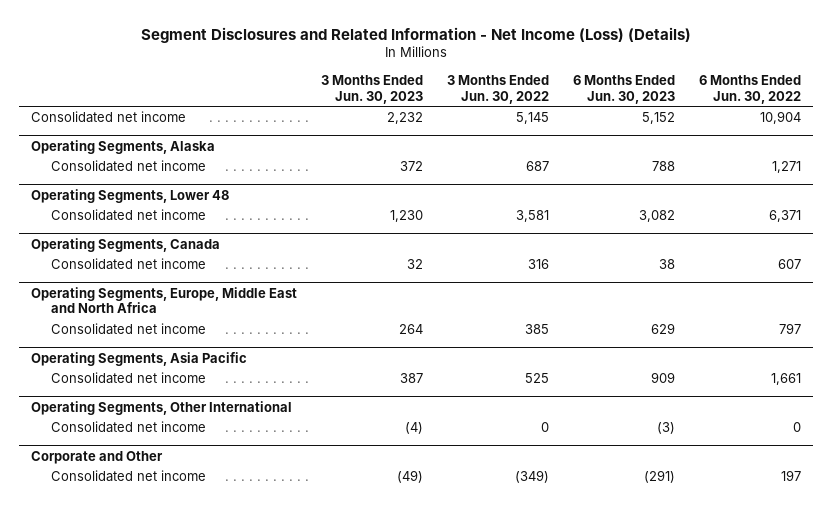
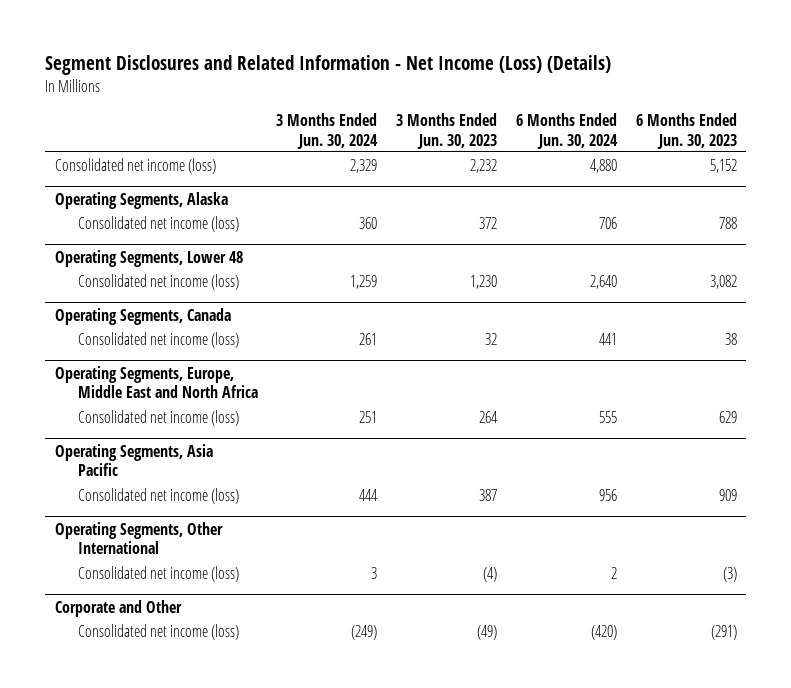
- | 3 Months Ended Jun. 30, 2023 | 3 Months Ended Jun. 30, 2022 | 6 Months Ended Jun. 30, 2023 | 6 Months Ended Jun. 30, 2022
+ | 3 Months Ended Jun. 30, 2024 | 3 Months Ended Jun. 30, 2023 | 6 Months Ended Jun. 30, 2024 | 6 Months Ended Jun. 30, 2023
- Consolidated net income | 2,232 | 5,145 | 5,152 | 10,904
+ Consolidated net income (loss) | 2,329 | 2,232 | 4,880 | 5,152
@ Operating Segments, Alaska
- Consolidated net income | 372 | 687 | 788 | 1,271
+ Consolidated net income (loss) | 360 | 372 | 706 | 788
@ Operating Segments, Lower 48
- Consolidated net income | 1,230 | 3,581 | 3,082 | 6,371
+ Consolidated net income (loss) | 1,259 | 1,230 | 2,640 | 3,082
@ Operating Segments, Canada
- Consolidated net income | 32 | 316 | 38 | 607
+ Consolidated net income (loss) | 261 | 32 | 441 | 38
@ Operating Segments, Europe, Middle East and North Africa
- Consolidated net income | 264 | 385 | 629 | 797
+ Consolidated net income (loss) | 251 | 264 | 555 | 629
@ Operating Segments, Asia Pacific
- Consolidated net income | 387 | 525 | 909 | 1,661
+ Consolidated net income (loss) | 444 | 387 | 956 | 909
@ Operating Segments, Other International
- Consolidated net income | (4) | 0 | (3) | 0
+ Consolidated net income (loss) | 3 | (4) | 2 | (3)
@ Corporate and Other
- Consolidated net income | (49) | (349) | (291) | 197
+ Consolidated net income (loss) | (249) | (49) | (420) | (291)

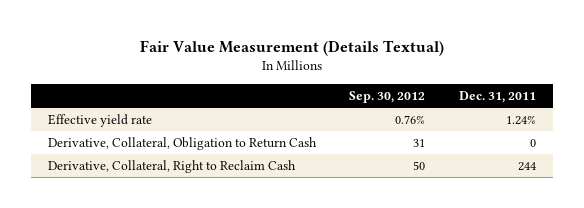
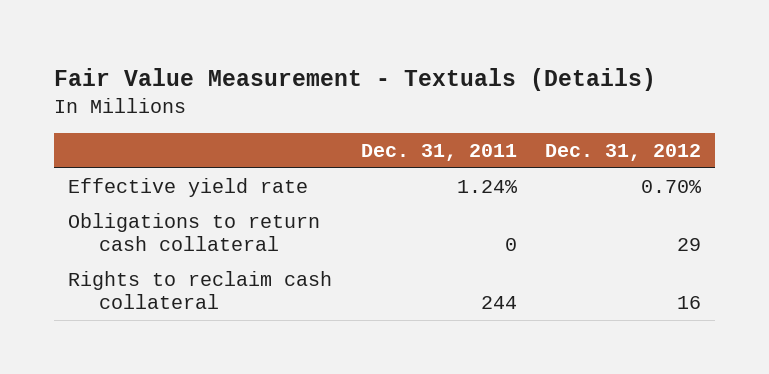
- Fair Value Measurement (Details Textual)
+ Fair Value Measurement - Textuals (Details)
- | Sep. 30, 2012 | Dec. 31, 2011
+ | Dec. 31, 2011 | Dec. 31, 2012
- Derivative, Collateral, Obligation to Return Cash | 31 | 0
- Derivative, Collateral, Right to Reclaim Cash | 50 | 244
+ Obligations to return cash collateral | 0 | 29
+ Rights to reclaim cash collateral | 244 | 16

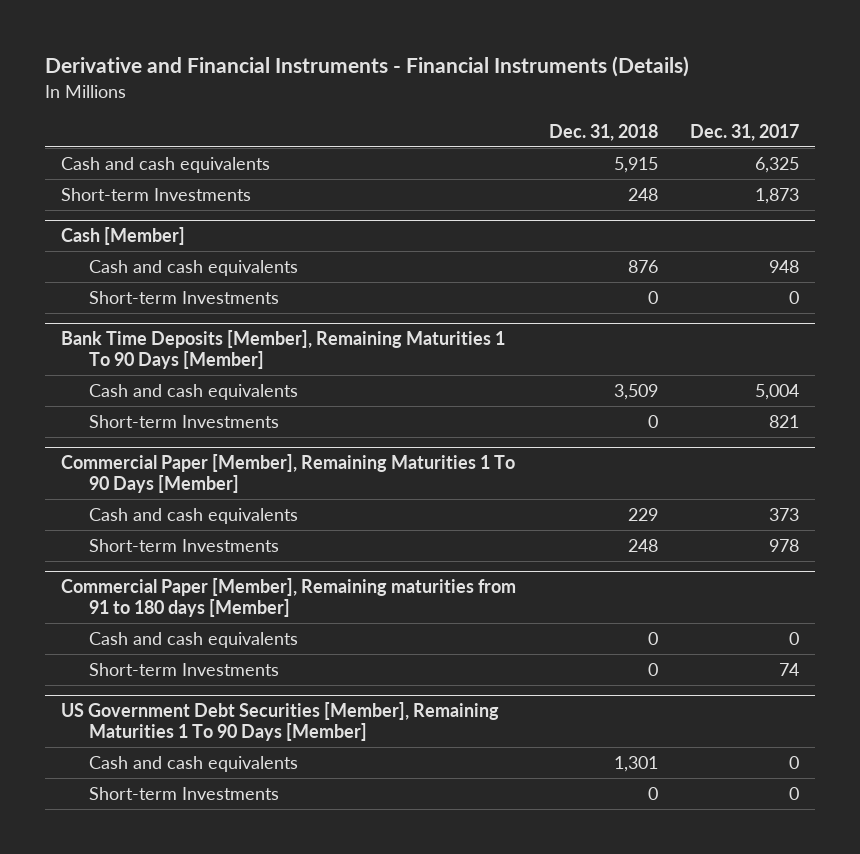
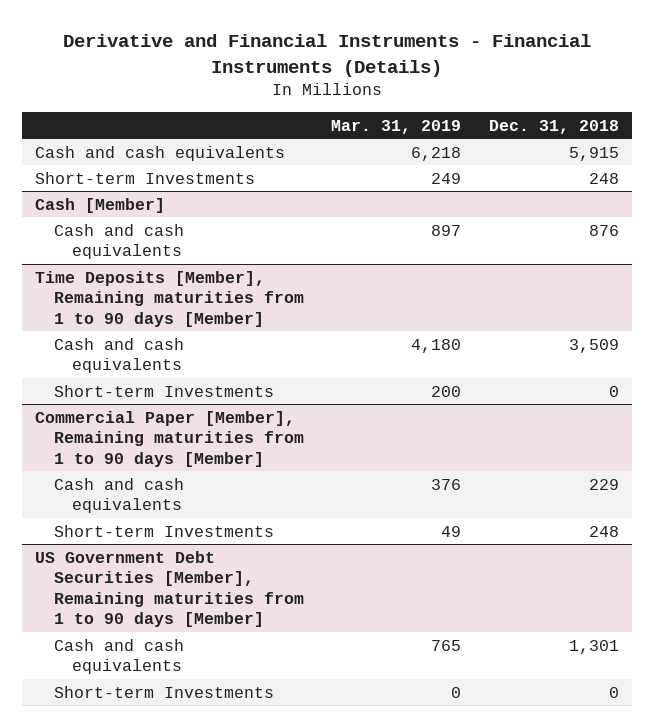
- | Dec. 31, 2018 | Dec. 31, 2017
+ | Mar. 31, 2019 | Dec. 31, 2018
@ Cash [Member]
- Short-term Investments | 0 | 0
- Bank Time Deposits [Member], Remaining Maturities 1 To 90 Days [Member]
+ Time Deposits [Member], Remaining maturities from 1 to 90 days [Member]
- Commercial Paper [Member], Remaining Maturities 1 To 90 Days [Member]
+ Commercial Paper [Member], Remaining maturities from 1 to 90 days [Member]
- Commercial Paper [Member], Remaining maturities from 91 to 180 days [Member]
- Cash and cash equivalents | 0 | 0
- Short-term Investments | 0 | 74
- US Government Debt Securities [Member], Remaining Maturities 1 To 90 Days [Member]
+ US Government Debt Securities [Member], Remaining maturities from 1 to 90 days [Member]

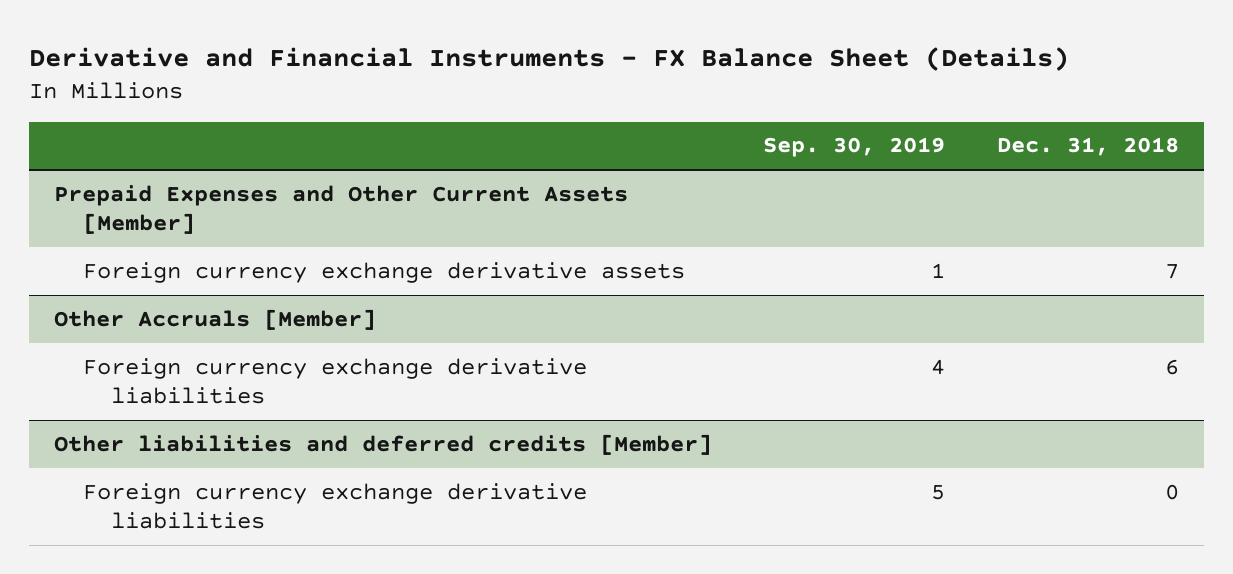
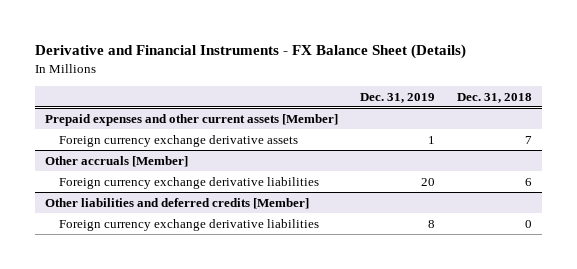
- | Sep. 30, 2019 | Dec. 31, 2018
+ | Dec. 31, 2019 | Dec. 31, 2018
- Prepaid Expenses and Other Current Assets [Member]
+ Prepaid expenses and other current assets [Member]
- Other Accruals [Member]
+ Other accruals [Member]

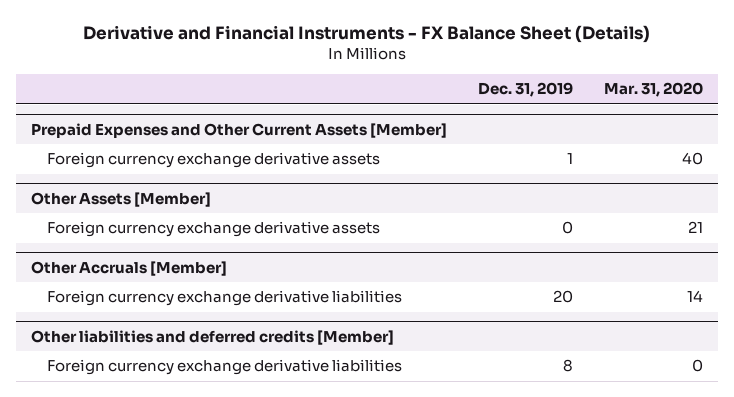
- | Dec. 31, 2019 | Dec. 31, 2018
+ | Dec. 31, 2019 | Mar. 31, 2020
- Prepaid expenses and other current assets [Member]
+ Prepaid Expenses and Other Current Assets [Member]
- Other accruals [Member]
+ Other Assets [Member]
+ Foreign currency exchange derivative assets | 0 | 21
+ Other Accruals [Member]

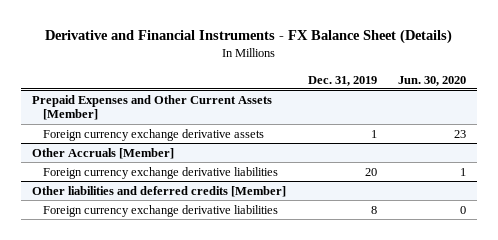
- | Dec. 31, 2019 | Mar. 31, 2020
+ | Dec. 31, 2019 | Jun. 30, 2020
- Other Assets [Member]
- Foreign currency exchange derivative assets | 0 | 21

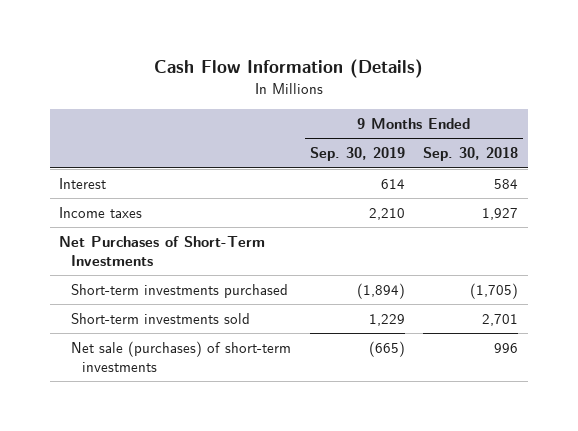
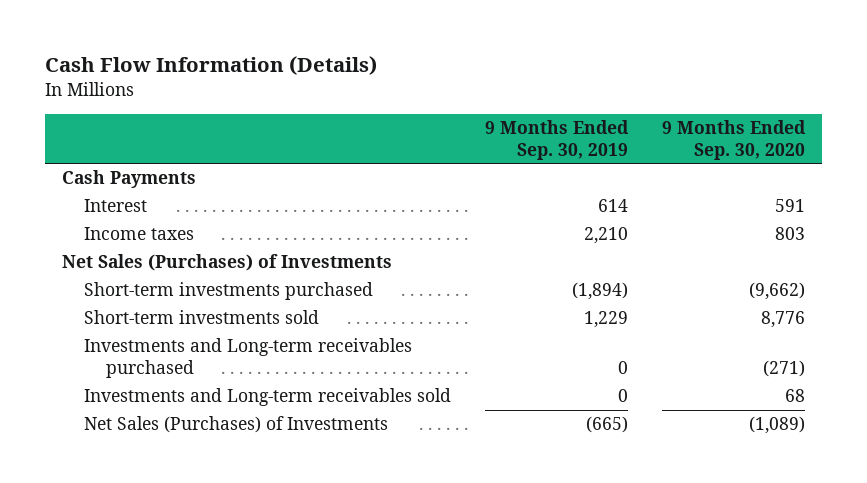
- | 9 Months Ended Sep. 30, 2019 | 9 Months Ended Sep. 30, 2018
+ | 9 Months Ended Sep. 30, 2019 | 9 Months Ended Sep. 30, 2020
+ Cash Payments
- Net Purchases of Short-Term Investments
+ Net Sales (Purchases) of Investments
- Net sale (purchases) of short-term investments | (665) | 996
+ Investments and Long-term receivables purchased | 0 | (271)
+ Investments and Long-term receivables sold | 0 | 68
+ Net Sales (Purchases) of Investments | (665) | (1,089)

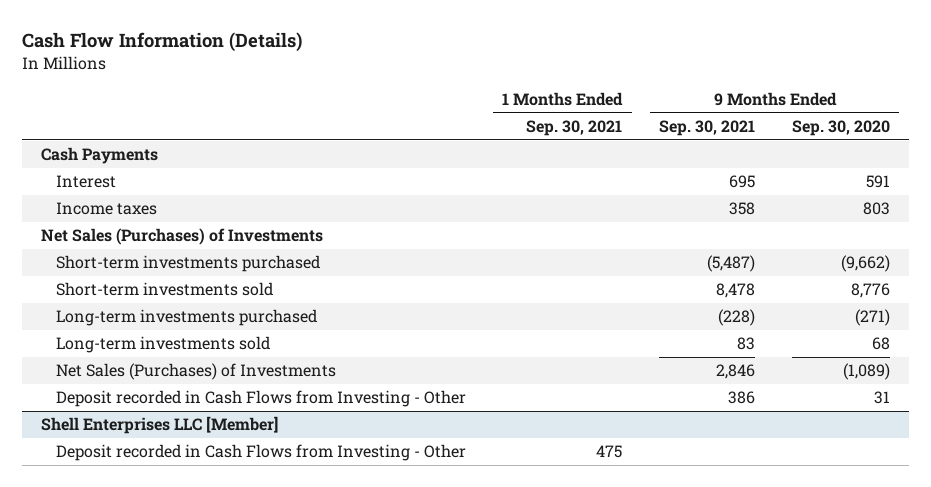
- | 9 Months Ended Sep. 30, 2019 | 9 Months Ended Sep. 30, 2020
+ | 1 Months Ended Sep. 30, 2021 | 9 Months Ended Sep. 30, 2021 | 9 Months Ended Sep. 30, 2020
- Investments and Long-term receivables purchased | 0 | (271)
- Investments and Long-term receivables sold | 0 | 68
+ Long-term investments purchased | | (228) | (271)
+ Long-term investments sold | | 83 | 68
+ Deposit recorded in Cash Flows from Investing - Other | | 386 | 31
+ Shell Enterprises LLC [Member]
+ Deposit recorded in Cash Flows from Investing - Other | 475 | |

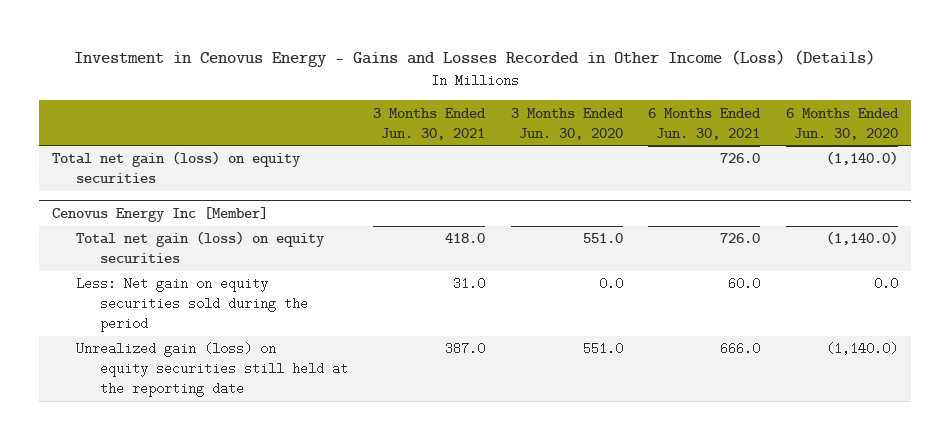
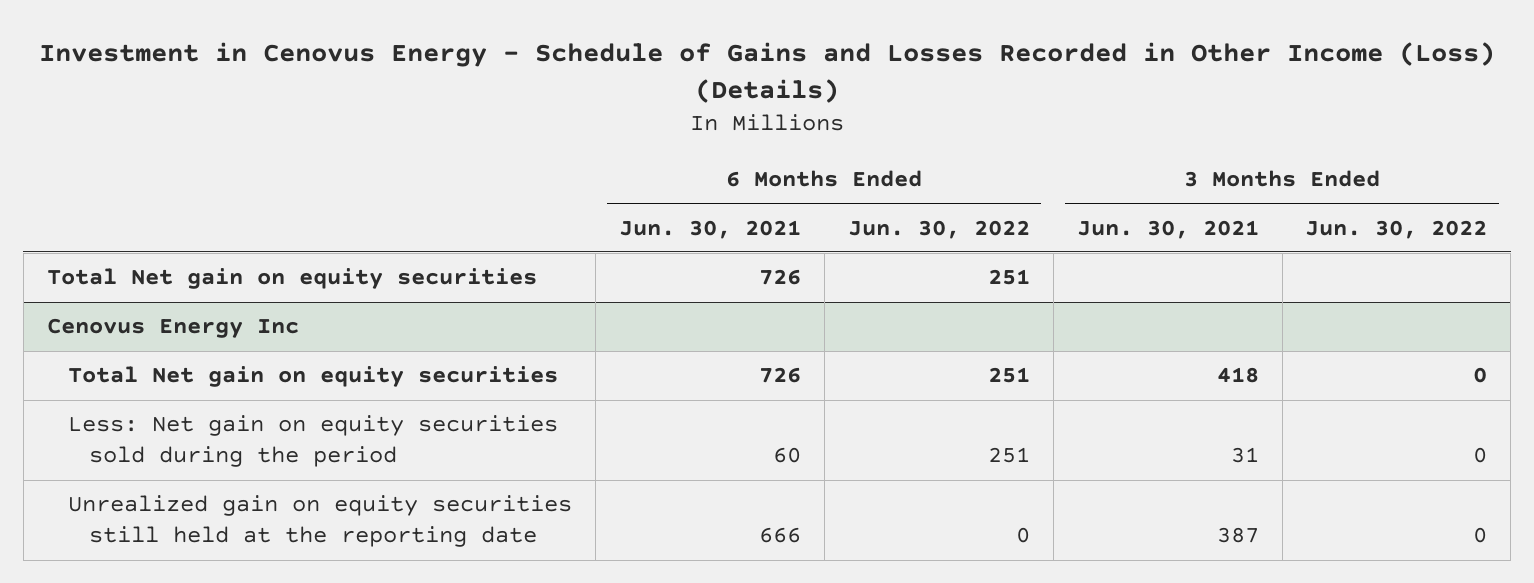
- Investment in Cenovus Energy - Gains and Losses Recorded in Other Income (Loss) (Details)
+ Investment in Cenovus Energy - Schedule of Gains and Losses Recorded in Other Income (Loss) (Details)
- | 3 Months Ended Jun. 30, 2021 | 3 Months Ended Jun. 30, 2020 | 6 Months Ended Jun. 30, 2021 | 6 Months Ended Jun. 30, 2020
+ | 6 Months Ended Jun. 30, 2021 | 6 Months Ended Jun. 30, 2022 | 3 Months Ended Jun. 30, 2021 | 3 Months Ended Jun. 30, 2022
- Total net gain (loss) on equity securities | | | 726.0 | (1,140.0)
- Cenovus Energy Inc [Member]
- Total net gain (loss) on equity securities | 418.0 | 551.0 | 726.0 | (1,140.0)
- Less: Net gain on equity securities sold during the period | 31.0 | 0.0 | 60.0 | 0.0
- Unrealized gain (loss) on equity securities still held at the reporting date | 387.0 | 551.0 | 666.0 | (1,140.0)
+ Total Net gain on equity securities | 726 | 251 | |
+ Cenovus Energy Inc
+ Total Net gain on equity securities | 726 | 251 | 418 | 0
+ Less: Net gain on equity securities sold during the period | 60 | 251 | 31 | 0
+ Unrealized gain on equity securities still held at the reporting date | 666 | 0 | 387 | 0

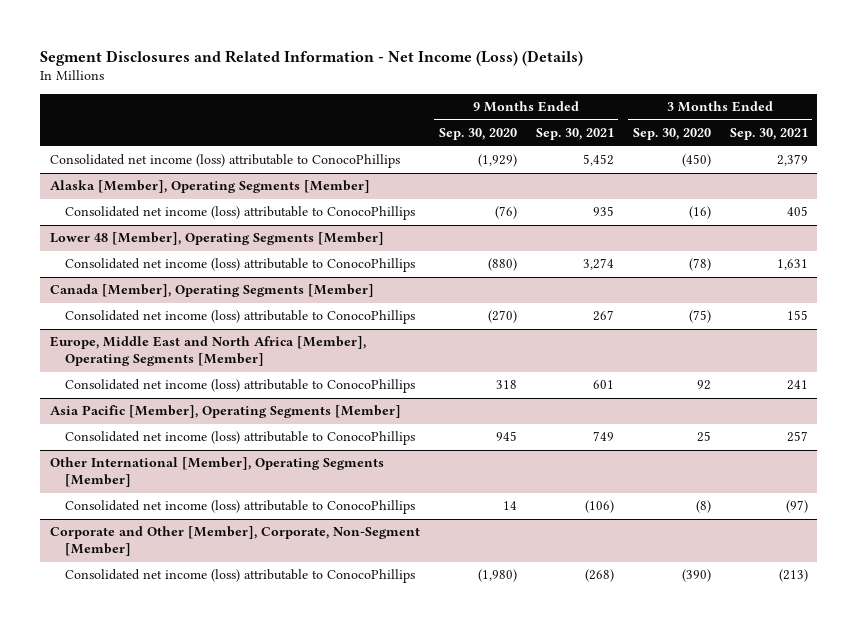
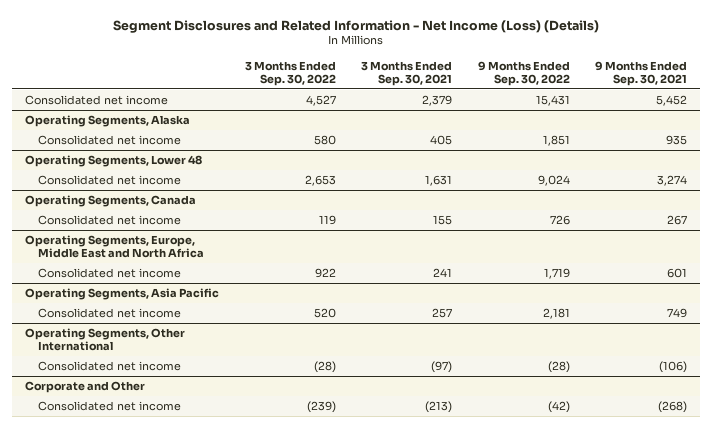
- | 9 Months Ended Sep. 30, 2020 | 9 Months Ended Sep. 30, 2021 | 3 Months Ended Sep. 30, 2020 | 3 Months Ended Sep. 30, 2021
+ | 3 Months Ended Sep. 30, 2022 | 3 Months Ended Sep. 30, 2021 | 9 Months Ended Sep. 30, 2022 | 9 Months Ended Sep. 30, 2021
- Consolidated net income (loss) attributable to ConocoPhillips | (1,929) | 5,452 | (450) | 2,379
- Alaska [Member], Operating Segments [Member]
- Consolidated net income (loss) attributable to ConocoPhillips | (76) | 935 | (16) | 405
- Lower 48 [Member], Operating Segments [Member]
- Consolidated net income (loss) attributable to ConocoPhillips | (880) | 3,274 | (78) | 1,631
- Canada [Member], Operating Segments [Member]
- Consolidated net income (loss) attributable to ConocoPhillips | (270) | 267 | (75) | 155
- Europe, Middle East and North Africa [Member], Operating Segments [Member]
- Consolidated net income (loss) attributable to ConocoPhillips | 318 | 601 | 92 | 241
- Asia Pacific [Member], Operating Segments [Member]
- Consolidated net income (loss) attributable to ConocoPhillips | 945 | 749 | 25 | 257
- Other International [Member], Operating Segments [Member]
- Consolidated net income (loss) attributable to ConocoPhillips | 14 | (106) | (8) | (97)
- Corporate and Other [Member], Corporate, Non-Segment [Member]
- Consolidated net income (loss) attributable to ConocoPhillips | (1,980) | (268) | (390) | (213)
+ Consolidated net income | 4,527 | 2,379 | 15,431 | 5,452
+ Operating Segments, Alaska
+ Consolidated net income | 580 | 405 | 1,851 | 935
+ Operating Segments, Lower 48
+ Consolidated net income | 2,653 | 1,631 | 9,024 | 3,274
+ Operating Segments, Canada
+ Consolidated net income | 119 | 155 | 726 | 267
+ Operating Segments, Europe, Middle East and North Africa
+ Consolidated net income | 922 | 241 | 1,719 | 601
+ Operating Segments, Asia Pacific
+ Consolidated net income | 520 | 257 | 2,181 | 749
+ Operating Segments, Other International
+ Consolidated net income | (28) | (97) | (28) | (106)
+ Corporate and Other
+ Consolidated net income | (239) | (213) | (42) | (268)

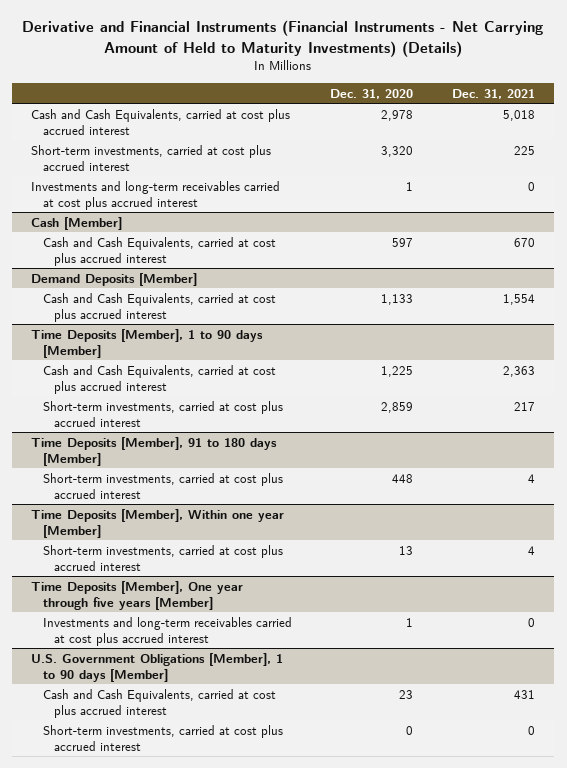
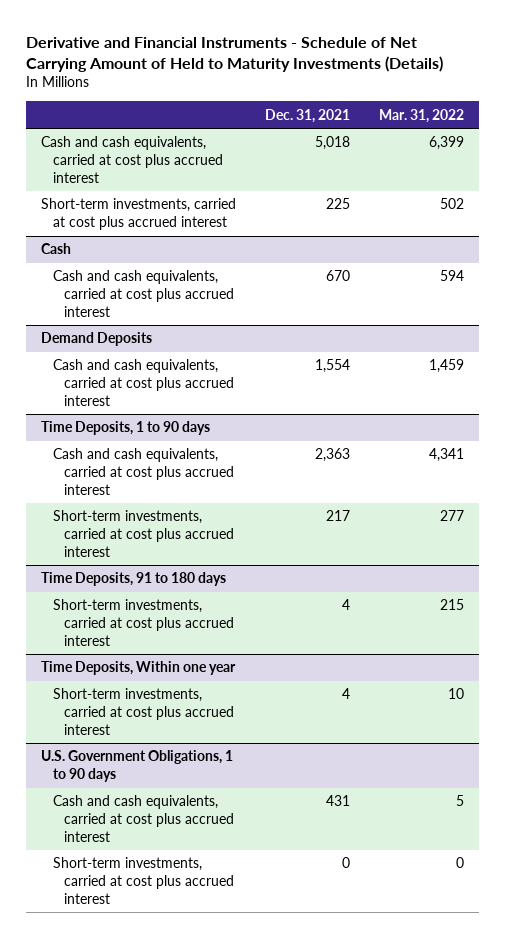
- Derivative and Financial Instruments (Financial Instruments - Net Carrying Amount of Held to Maturity Investments) (Details)
+ Derivative and Financial Instruments - Schedule of Net Carrying Amount of Held to Maturity Investments (Details)
- | Dec. 31, 2020 | Dec. 31, 2021
+ | Dec. 31, 2021 | Mar. 31, 2022
- Cash and Cash Equivalents, carried at cost plus accrued interest | 2,978 | 5,018
+ Cash and cash equivalents, carried at cost plus accrued interest | 5,018 | 6,399
- Investments and long-term receivables carried at cost plus accrued interest | 1 | 0
- Cash [Member]
- Cash and Cash Equivalents, carried at cost plus accrued interest | 597 | 670
- Demand Deposits [Member]
- Cash and Cash Equivalents, carried at cost plus accrued interest | 1,133 | 1,554
- Time Deposits [Member], 1 to 90 days [Member]
- Cash and Cash Equivalents, carried at cost plus accrued interest | 1,225 | 2,363
+ Cash
+ Cash and cash equivalents, carried at cost plus accrued interest | 670 | 594
+ Demand Deposits
+ Cash and cash equivalents, carried at cost plus accrued interest | 1,554 | 1,459
+ Time Deposits, 1 to 90 days
+ Cash and cash equivalents, carried at cost plus accrued interest | 2,363 | 4,341
- Time Deposits [Member], 91 to 180 days [Member]
+ Time Deposits, 91 to 180 days
- Time Deposits [Member], Within one year [Member]
+ Time Deposits, Within one year
- Time Deposits [Member], One year through five years [Member]
- Investments and long-term receivables carried at cost plus accrued interest | 1 | 0
- U.S. Government Obligations [Member], 1 to 90 days [Member]
- Cash and Cash Equivalents, carried at cost plus accrued interest | 23 | 431
+ U.S. Government Obligations, 1 to 90 days
+ Cash and cash equivalents, carried at cost plus accrued interest | 431 | 5

